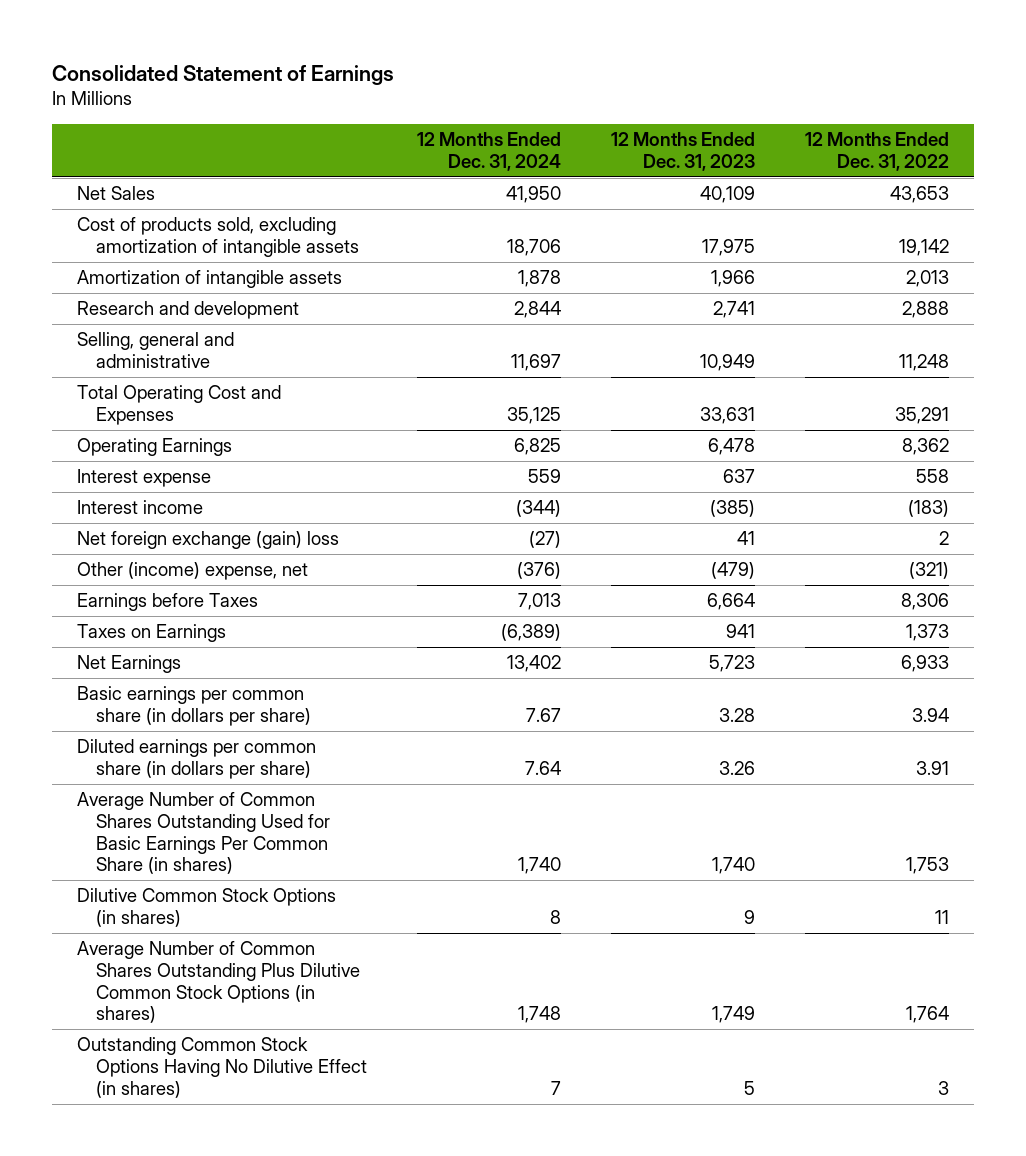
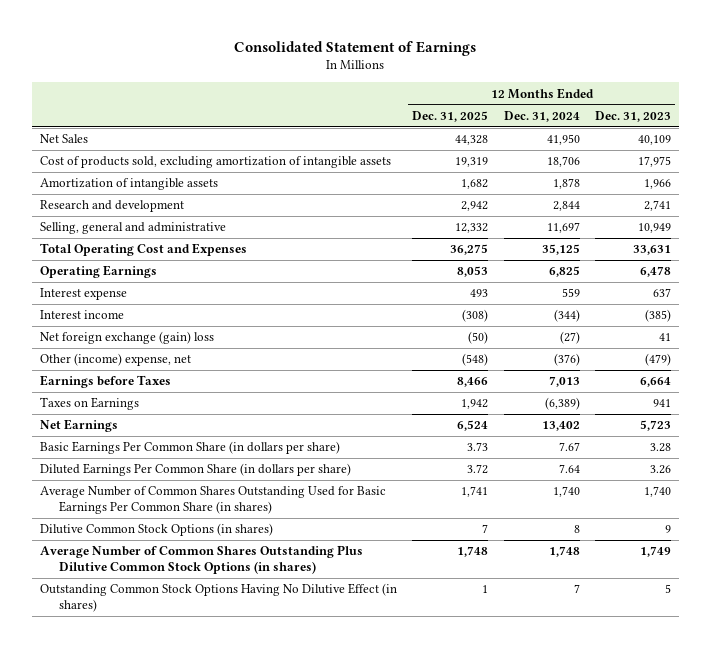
- | 12 Months Ended Dec. 31, 2024 | 12 Months Ended Dec. 31, 2023 | 12 Months Ended Dec. 31, 2022
+ | 12 Months Ended Dec. 31, 2025 | 12 Months Ended Dec. 31, 2024 | 12 Months Ended Dec. 31, 2023
- Basic earnings per common share (in dollars per share) | 7.67 | 3.28 | 3.94
- Diluted earnings per common share (in dollars per share) | 7.64 | 3.26 | 3.91
+ Basic Earnings Per Common Share (in dollars per share) | 3.73 | 7.67 | 3.28
+ Diluted Earnings Per Common Share (in dollars per share) | 3.72 | 7.64 | 3.26

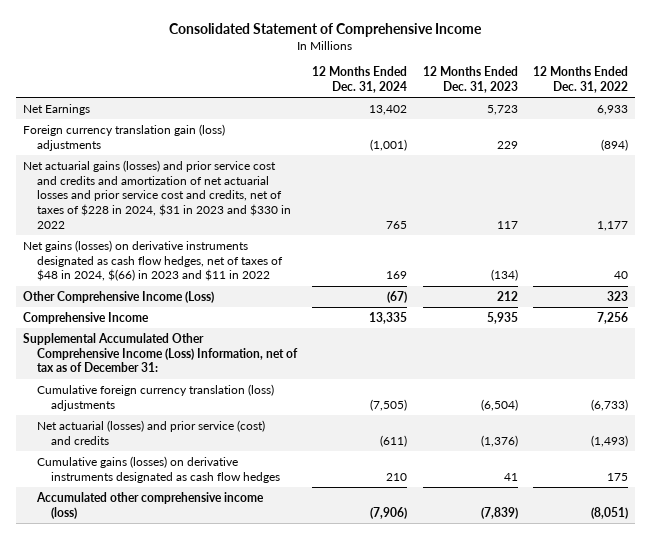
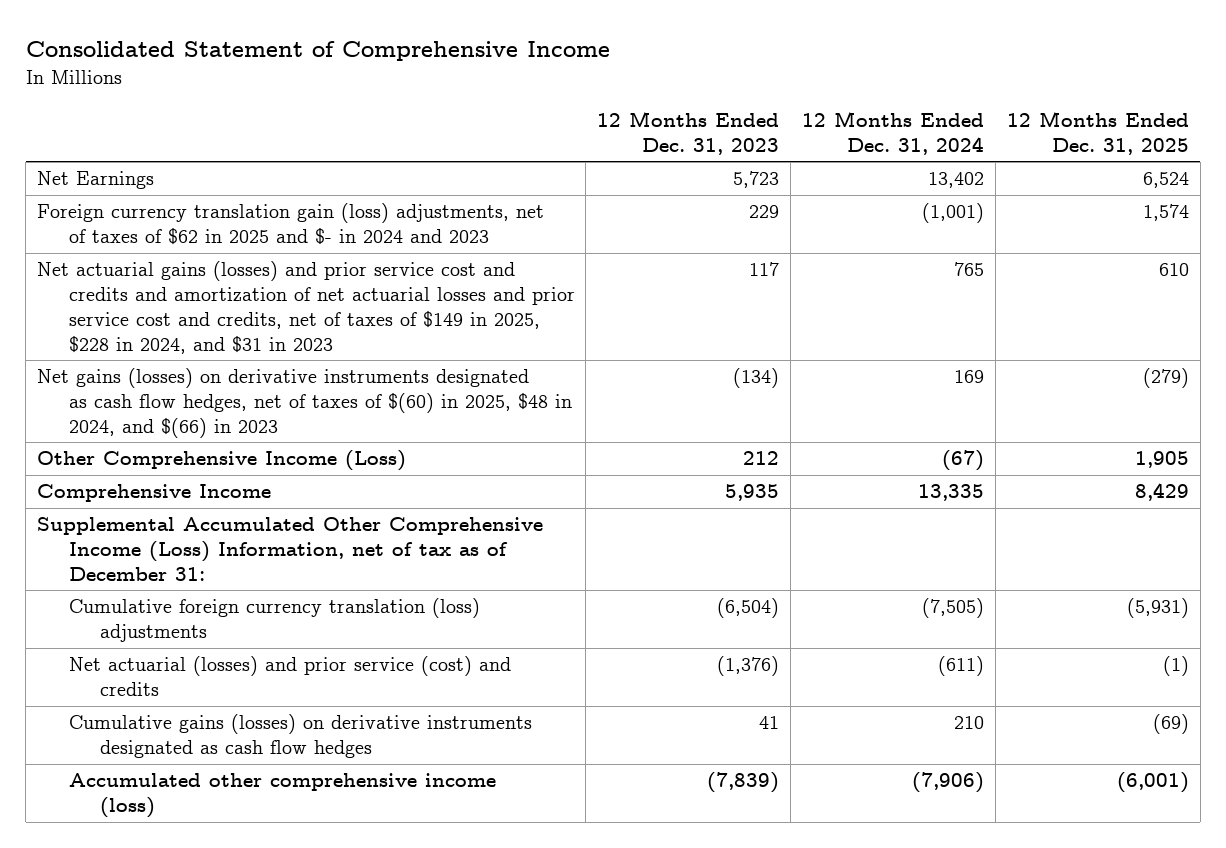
- | 12 Months Ended Dec. 31, 2024 | 12 Months Ended Dec. 31, 2023 | 12 Months Ended Dec. 31, 2022
+ | 12 Months Ended Dec. 31, 2023 | 12 Months Ended Dec. 31, 2024 | 12 Months Ended Dec. 31, 2025
- Foreign currency translation gain (loss) adjustments | (1,001) | 229 | (894)
- Net actuarial gains (losses) and prior service cost and credits and amortization of net actuarial losses and prior service cost and credits, net of taxes of $228 in 2024, $31 in 2023 and $330 in 2022 | 765 | 117 | 1,177
- Net gains (losses) on derivative instruments designated as cash flow hedges, net of taxes of $48 in 2024, $(66) in 2023 and $11 in 2022 | 169 | (134) | 40
+ Foreign currency translation gain (loss) adjustments, net of taxes of $62 in 2025 and $- in 2024 and 2023 | 229 | (1,001) | 1,574
+ Net actuarial gains (losses) and prior service cost and credits and amortization of net actuarial losses and prior service cost and credits, net of taxes of $149 in 2025, $228 in 2024, and $31 in 2023 | 117 | 765 | 610
+ Net gains (losses) on derivative instruments designated as cash flow hedges, net of taxes of $(60) in 2025, $48 in 2024, and $(66) in 2023 | (134) | 169 | (279)

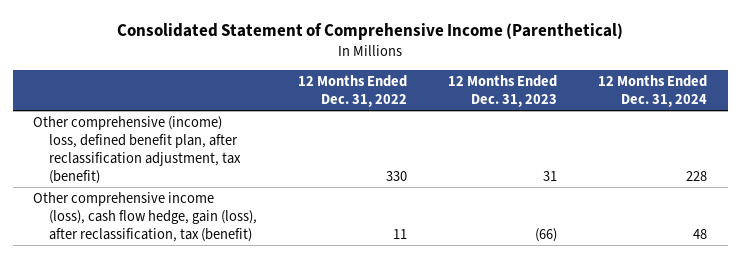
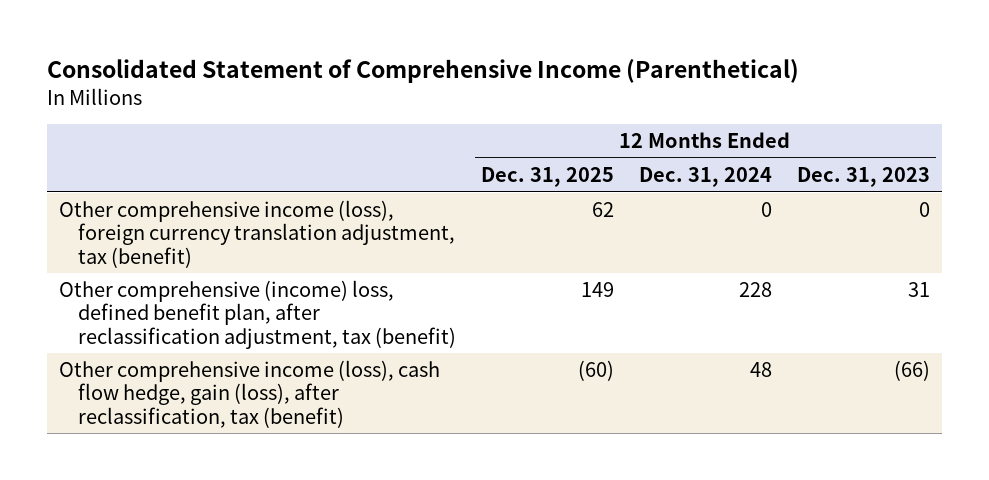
- | 12 Months Ended Dec. 31, 2022 | 12 Months Ended Dec. 31, 2023 | 12 Months Ended Dec. 31, 2024
+ | 12 Months Ended Dec. 31, 2025 | 12 Months Ended Dec. 31, 2024 | 12 Months Ended Dec. 31, 2023
+ Other comprehensive income (loss), foreign currency translation adjustment, tax (benefit) | 62 | 0 | 0

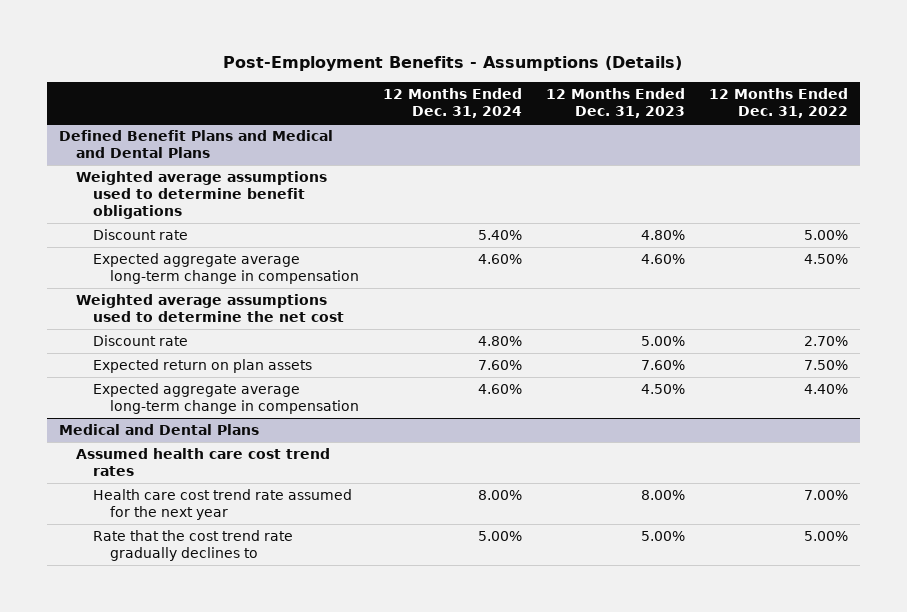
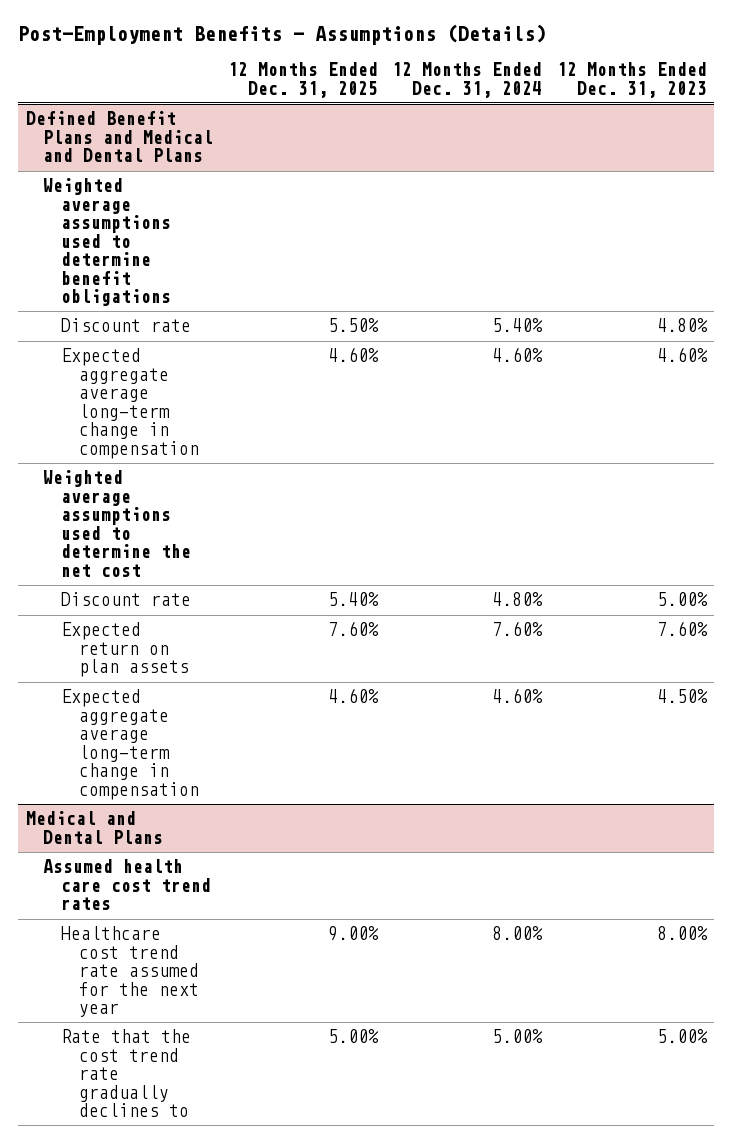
- | 12 Months Ended Dec. 31, 2024 | 12 Months Ended Dec. 31, 2023 | 12 Months Ended Dec. 31, 2022
+ | 12 Months Ended Dec. 31, 2025 | 12 Months Ended Dec. 31, 2024 | 12 Months Ended Dec. 31, 2023
@ Medical and Dental Plans
- Health care cost trend rate assumed for the next year | 8.00% | 8.00% | 7.00%
+ Healthcare cost trend rate assumed for the next year | 9.00% | 8.00% | 8.00%

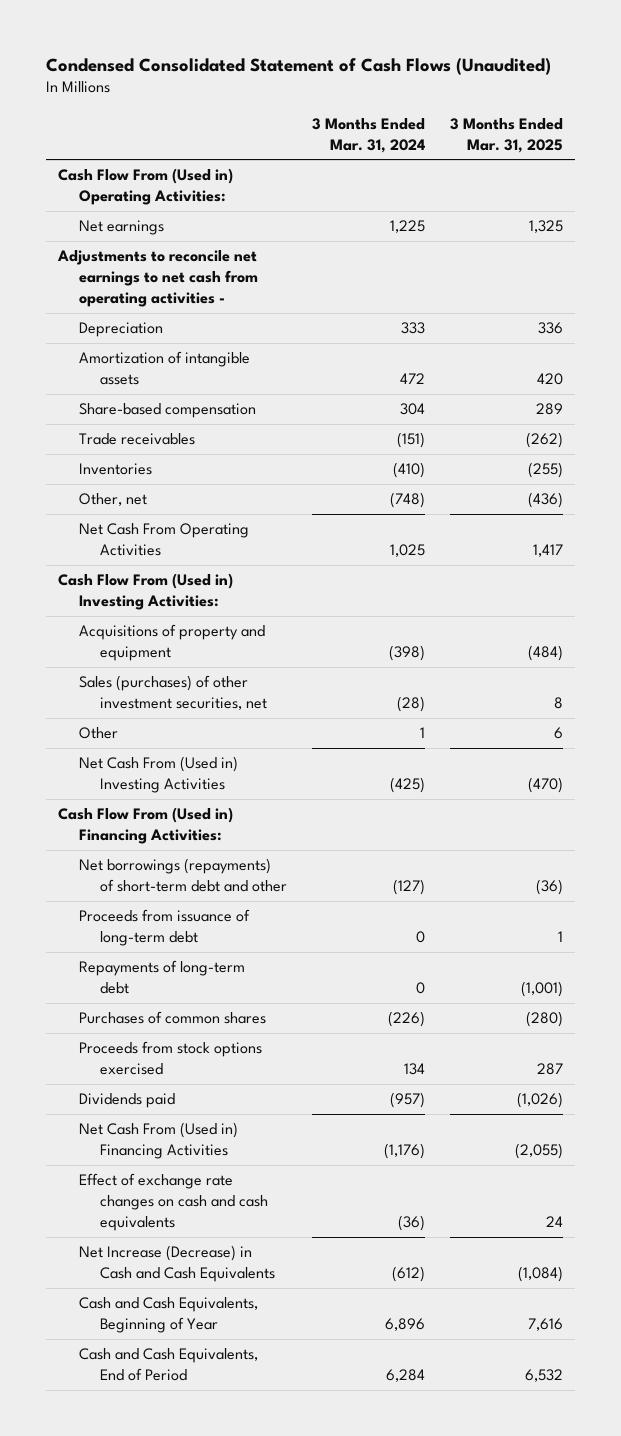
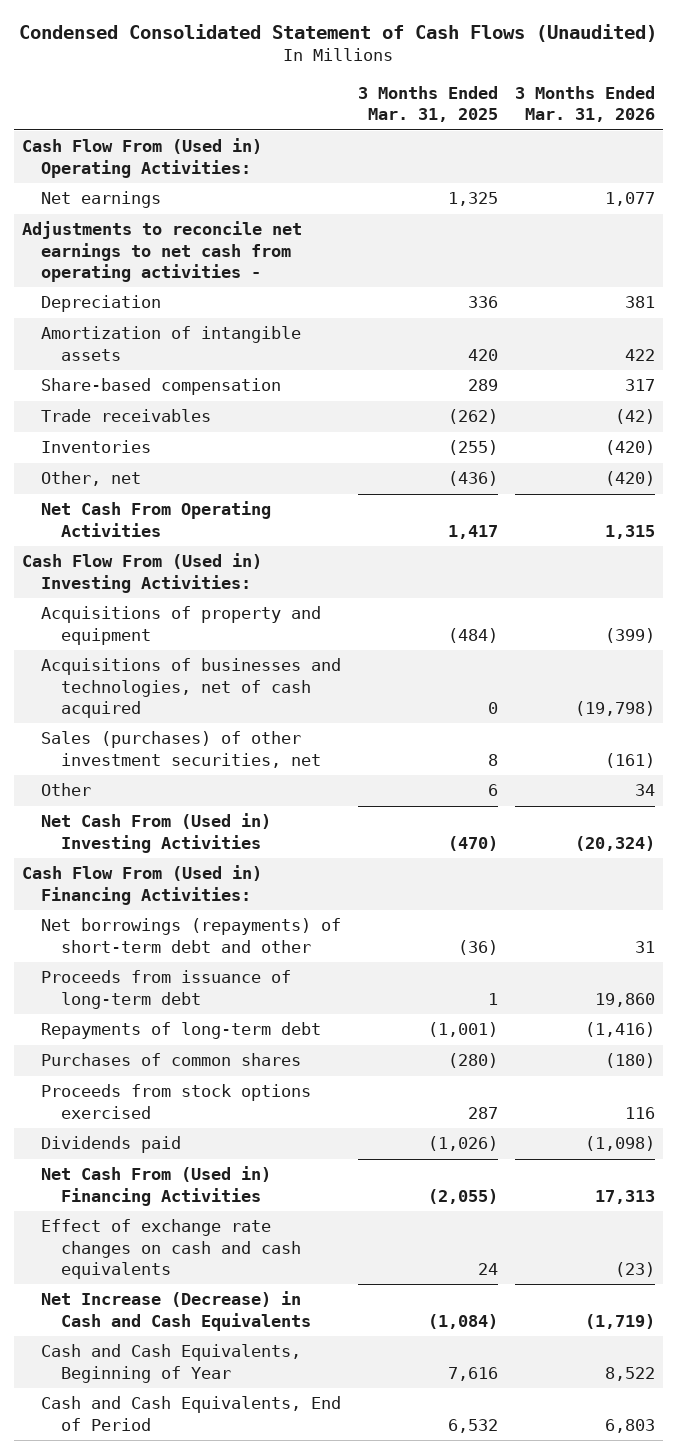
- | 3 Months Ended Mar. 31, 2024 | 3 Months Ended Mar. 31, 2025
+ | 3 Months Ended Mar. 31, 2025 | 3 Months Ended Mar. 31, 2026
+ Acquisitions of businesses and technologies, net of cash acquired | 0 | (19,798)

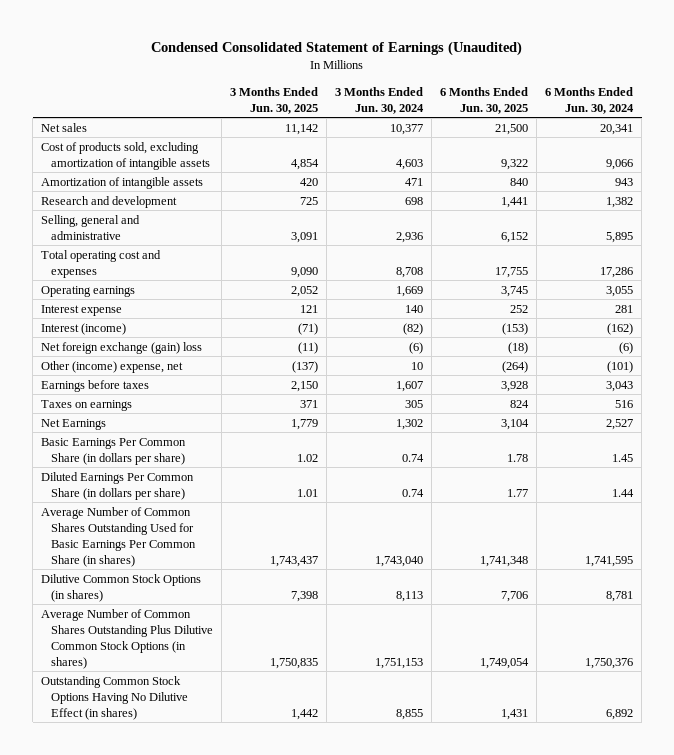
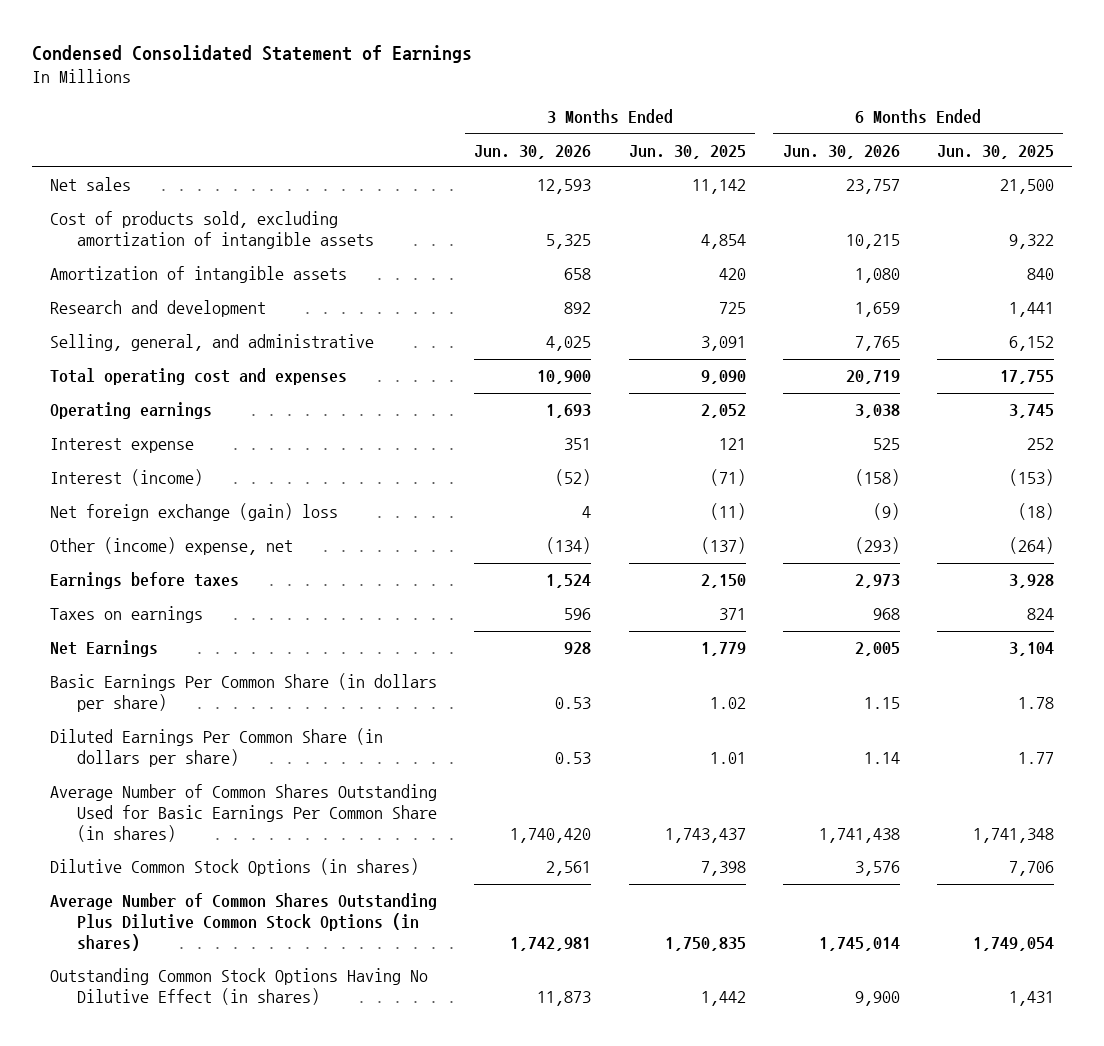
- Condensed Consolidated Statement of Earnings (Unaudited)
+ Condensed Consolidated Statement of Earnings
- | 3 Months Ended Jun. 30, 2025 | 3 Months Ended Jun. 30, 2024 | 6 Months Ended Jun. 30, 2025 | 6 Months Ended Jun. 30, 2024
+ | 3 Months Ended Jun. 30, 2026 | 3 Months Ended Jun. 30, 2025 | 6 Months Ended Jun. 30, 2026 | 6 Months Ended Jun. 30, 2025
- Selling, general and administrative | 3,091 | 2,936 | 6,152 | 5,895
+ Selling, general, and administrative | 4,025 | 3,091 | 7,765 | 6,152

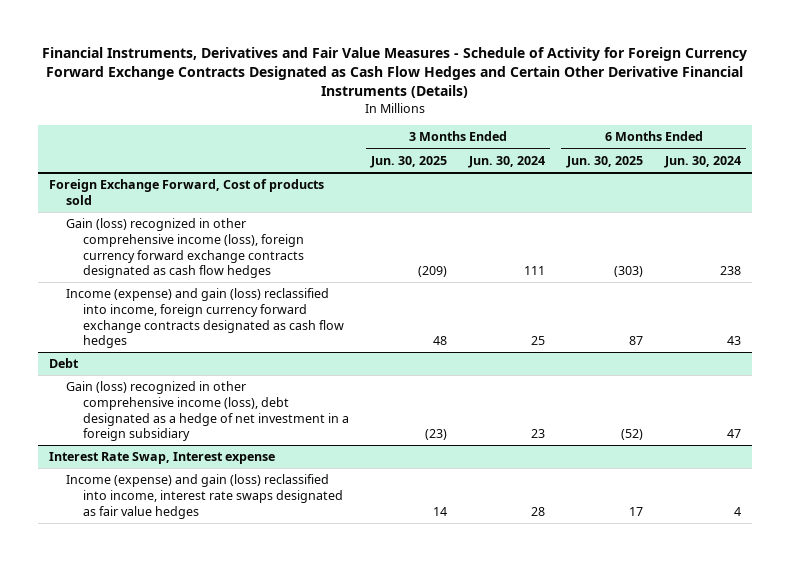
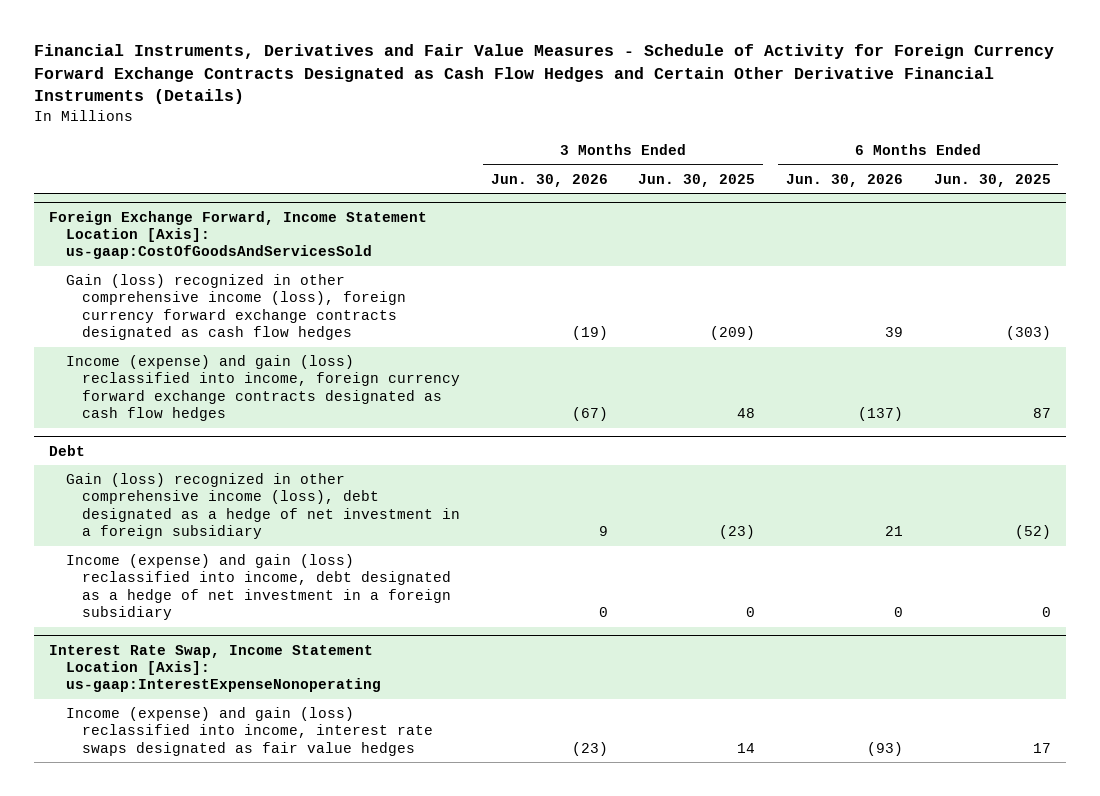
- | 3 Months Ended Jun. 30, 2025 | 3 Months Ended Jun. 30, 2024 | 6 Months Ended Jun. 30, 2025 | 6 Months Ended Jun. 30, 2024
+ | 3 Months Ended Jun. 30, 2026 | 3 Months Ended Jun. 30, 2025 | 6 Months Ended Jun. 30, 2026 | 6 Months Ended Jun. 30, 2025
- Foreign Exchange Forward, Cost of products sold
+ Foreign Exchange Forward, Income Statement Location [Axis]: us-gaap:CostOfGoodsAndServicesSold
- Interest Rate Swap, Interest expense
@ Debt
+ Income (expense) and gain (loss) reclassified into income, debt designated as a hedge of net investment in a foreign subsidiary | 0 | 0 | 0 | 0
+ Interest Rate Swap, Income Statement Location [Axis]: us-gaap:InterestExpenseNonoperating

